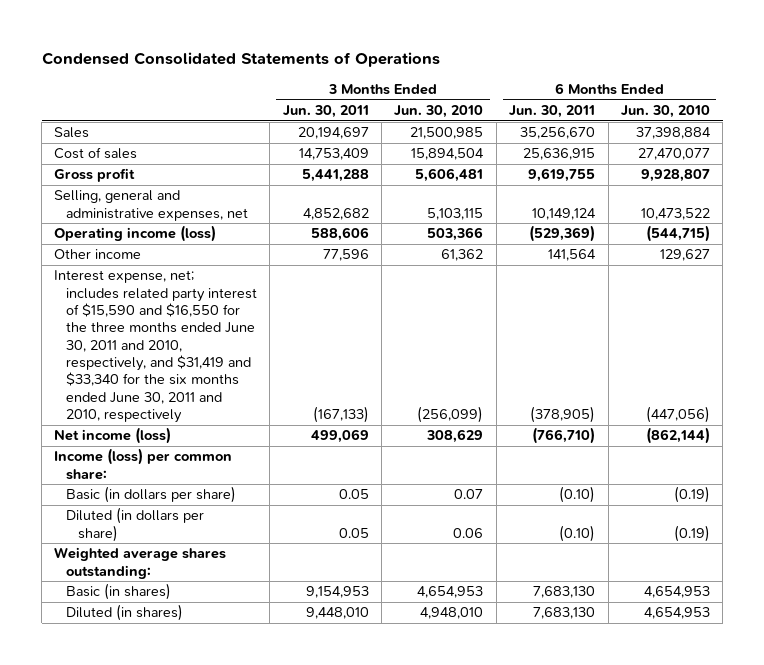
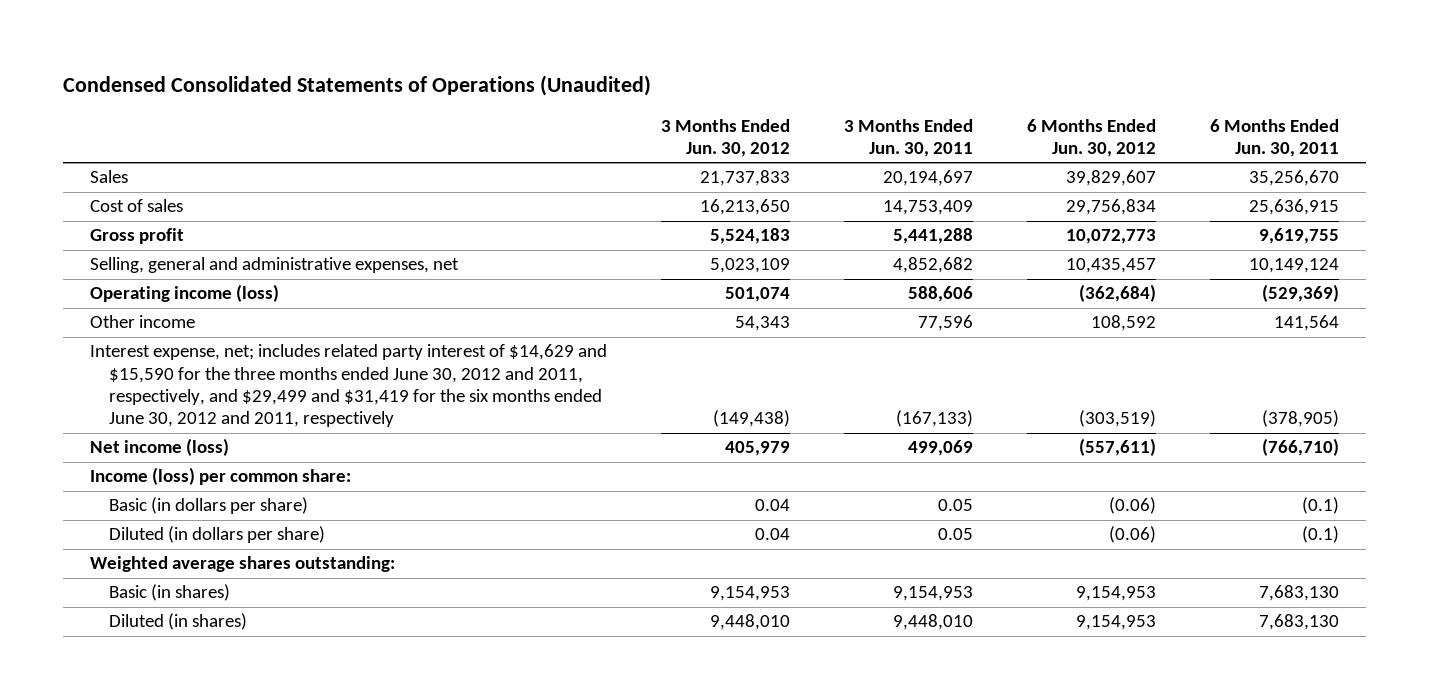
- Condensed Consolidated Statements of Operations
+ Condensed Consolidated Statements of Operations (Unaudited)
- | 3 Months Ended Jun. 30, 2011 | 3 Months Ended Jun. 30, 2010 | 6 Months Ended Jun. 30, 2011 | 6 Months Ended Jun. 30, 2010
+ | 3 Months Ended Jun. 30, 2012 | 3 Months Ended Jun. 30, 2011 | 6 Months Ended Jun. 30, 2012 | 6 Months Ended Jun. 30, 2011
- Interest expense, net; includes related party interest of $15,590 and $16,550 for the three months ended June 30, 2011 and 2010, respectively, and $31,419 and $33,340 for the six months ended June 30, 2011 and 2010, respectively | (167,133) | (256,099) | (378,905) | (447,056)
+ Interest expense, net; includes related party interest of $14,629 and $15,590 for the three months ended June 30, 2012 and 2011, respectively, and $29,499 and $31,419 for the six months ended June 30, 2012 and 2011, respectively | (149,438) | (167,133) | (303,519) | (378,905)
- Basic (in dollars per share) | 0.05 | 0.07 | (0.10) | (0.19)
- Diluted (in dollars per share) | 0.05 | 0.06 | (0.10) | (0.19)
+ Basic (in dollars per share) | 0.04 | 0.05 | (0.06) | (0.1)
+ Diluted (in dollars per share) | 0.04 | 0.05 | (0.06) | (0.1)

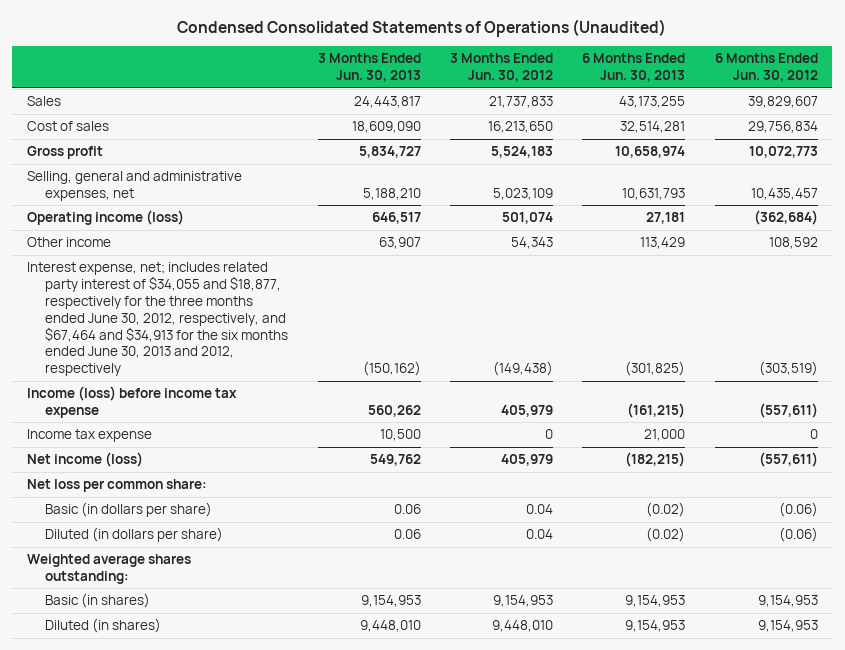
- | 3 Months Ended Jun. 30, 2012 | 3 Months Ended Jun. 30, 2011 | 6 Months Ended Jun. 30, 2012 | 6 Months Ended Jun. 30, 2011
+ | 3 Months Ended Jun. 30, 2013 | 3 Months Ended Jun. 30, 2012 | 6 Months Ended Jun. 30, 2013 | 6 Months Ended Jun. 30, 2012
- Interest expense, net; includes related party interest of $14,629 and $15,590 for the three months ended June 30, 2012 and 2011, respectively, and $29,499 and $31,419 for the six months ended June 30, 2012 and 2011, respectively | (149,438) | (167,133) | (303,519) | (378,905)
+ Interest expense, net; includes related party interest of $34,055 and $18,877, respectively for the three months ended June 30, 2012, respectively, and $67,464 and $34,913 for the six months ended June 30, 2013 and 2012, respectively | (150,162) | (149,438) | (301,825) | (303,519)
+ Income (loss) before income tax expense | 560,262 | 405,979 | (161,215) | (557,611)
+ Income tax expense | 10,500 | 0 | 21,000 | 0
- Income (loss) per common share:
+ Net loss per common share:

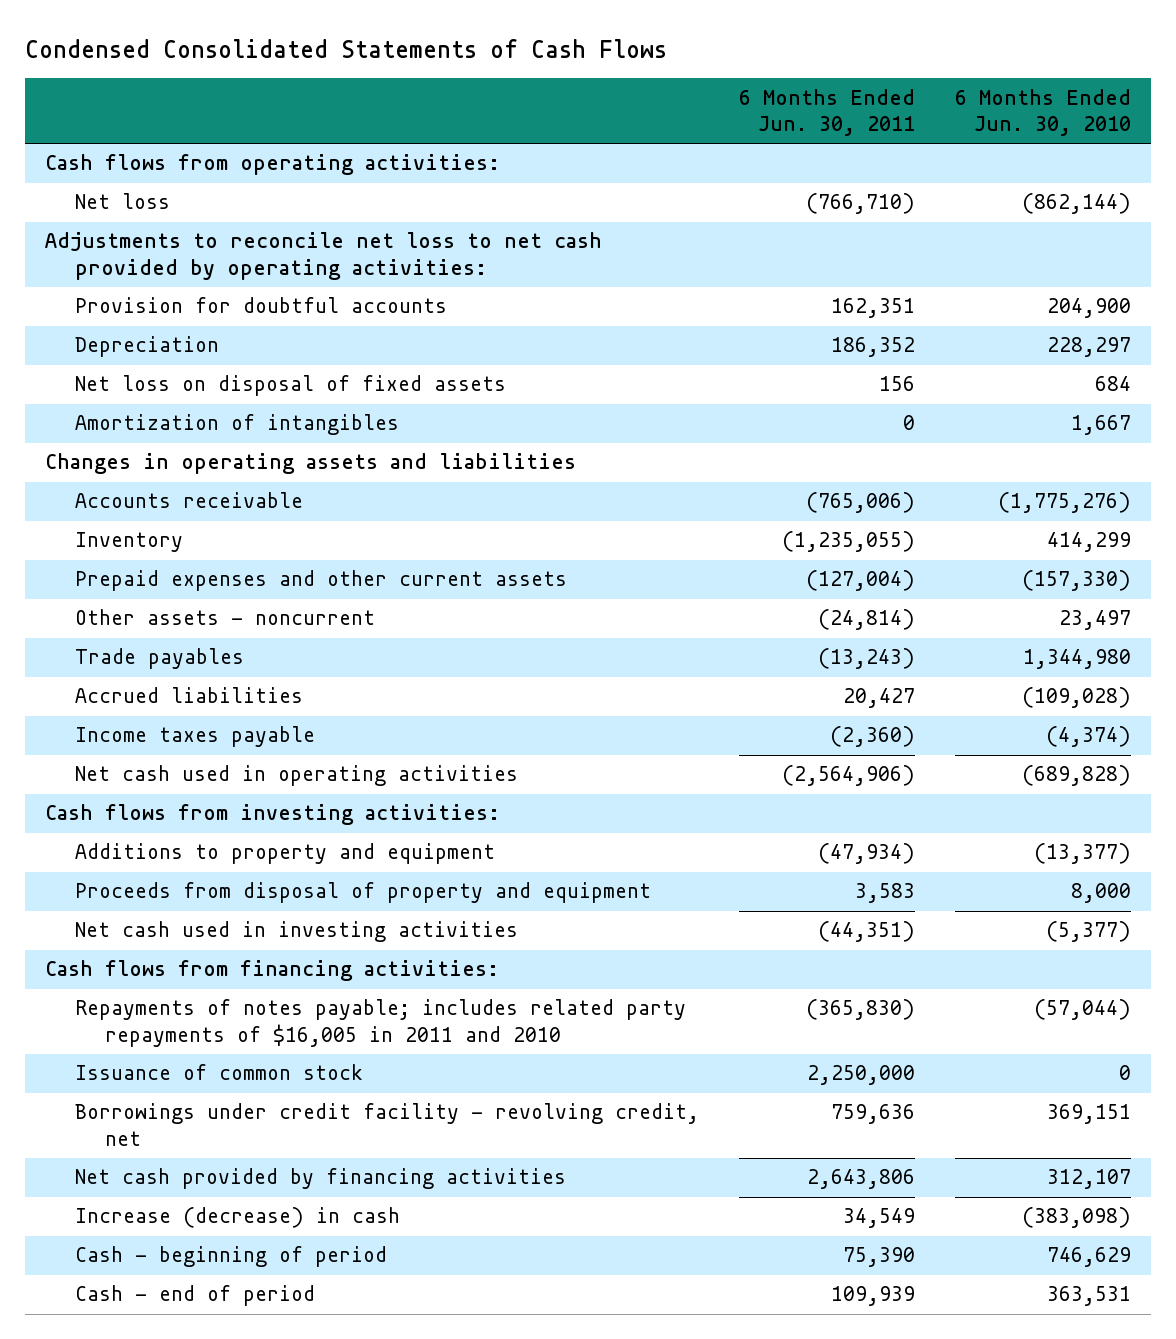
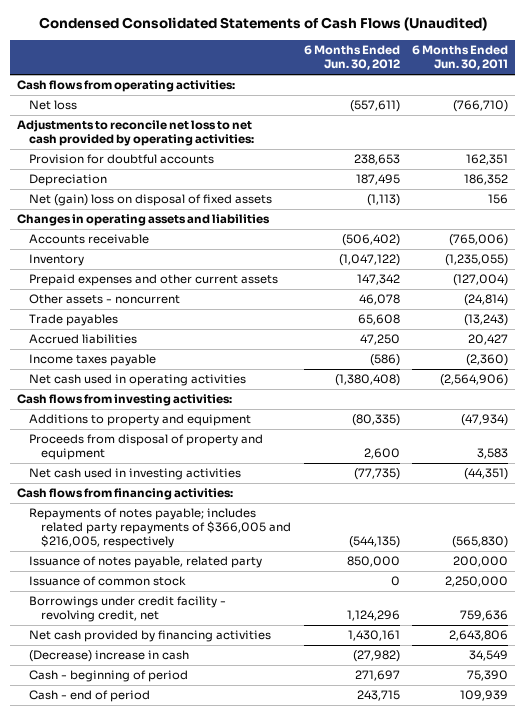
- Condensed Consolidated Statements of Cash Flows
+ Condensed Consolidated Statements of Cash Flows (Unaudited)
- | 6 Months Ended Jun. 30, 2011 | 6 Months Ended Jun. 30, 2010
+ | 6 Months Ended Jun. 30, 2012 | 6 Months Ended Jun. 30, 2011
- Net loss on disposal of fixed assets | 156 | 684
- Amortization of intangibles | 0 | 1,667
+ Net (gain) loss on disposal of fixed assets | (1,113) | 156
- Repayments of notes payable; includes related party repayments of $16,005 in 2011 and 2010 | (365,830) | (57,044)
+ Repayments of notes payable; includes related party repayments of $366,005 and $216,005, respectively | (544,135) | (565,830)
+ Issuance of notes payable, related party | 850,000 | 200,000
- Increase (decrease) in cash | 34,549 | (383,098)
+ (Decrease) increase in cash | (27,982) | 34,549

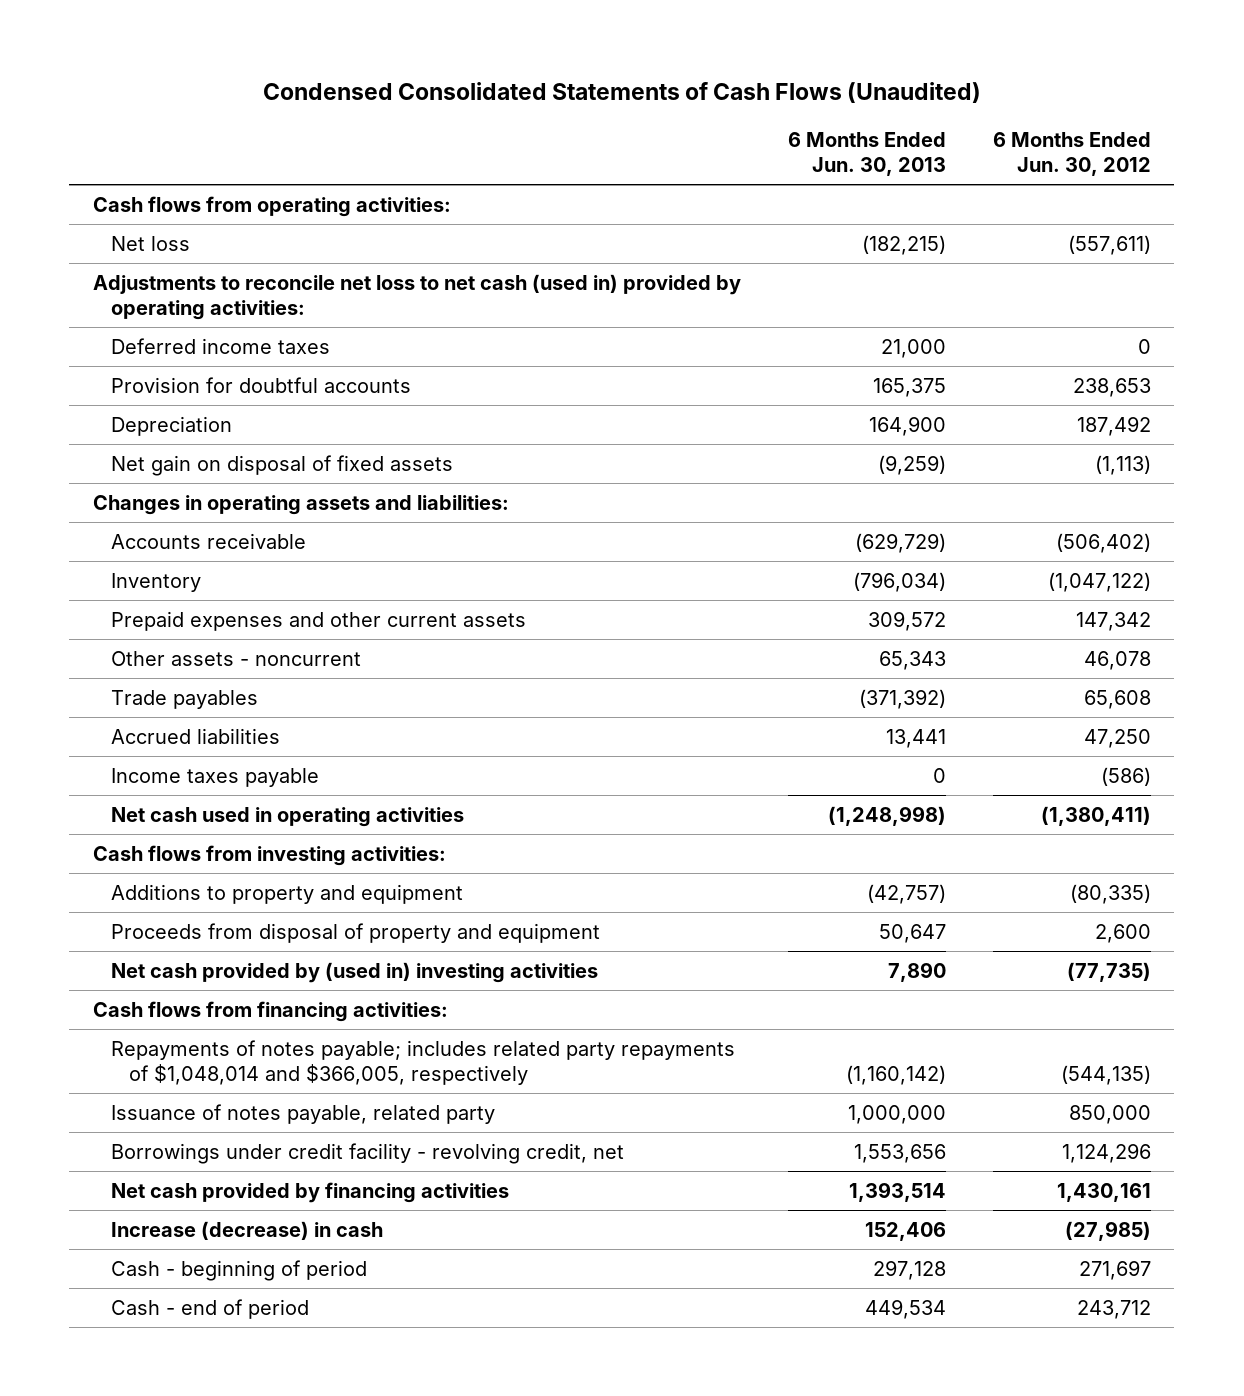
- | 6 Months Ended Jun. 30, 2012 | 6 Months Ended Jun. 30, 2011
+ | 6 Months Ended Jun. 30, 2013 | 6 Months Ended Jun. 30, 2012
- Adjustments to reconcile net loss to net cash provided by operating activities:
+ Adjustments to reconcile net loss to net cash (used in) provided by operating activities:
+ Deferred income taxes | 21,000 | 0
- Depreciation | 187,495 | 186,352
- Net (gain) loss on disposal of fixed assets | (1,113) | 156
- Changes in operating assets and liabilities
+ Depreciation | 164,900 | 187,492
+ Net gain on disposal of fixed assets | (9,259) | (1,113)
+ Changes in operating assets and liabilities:
- Net cash used in operating activities | (1,380,408) | (2,564,906)
+ Net cash used in operating activities | (1,248,998) | (1,380,411)
- Net cash used in investing activities | (77,735) | (44,351)
+ Net cash provided by (used in) investing activities | 7,890 | (77,735)
- Repayments of notes payable; includes related party repayments of $366,005 and $216,005, respectively | (544,135) | (565,830)
+ Repayments of notes payable; includes related party repayments of $1,048,014 and $366,005, respectively | (1,160,142) | (544,135)
- Issuance of common stock | 0 | 2,250,000
- (Decrease) increase in cash | (27,982) | 34,549
+ Increase (decrease) in cash | 152,406 | (27,985)
- Cash - end of period | 243,715 | 109,939
+ Cash - end of period | 449,534 | 243,712

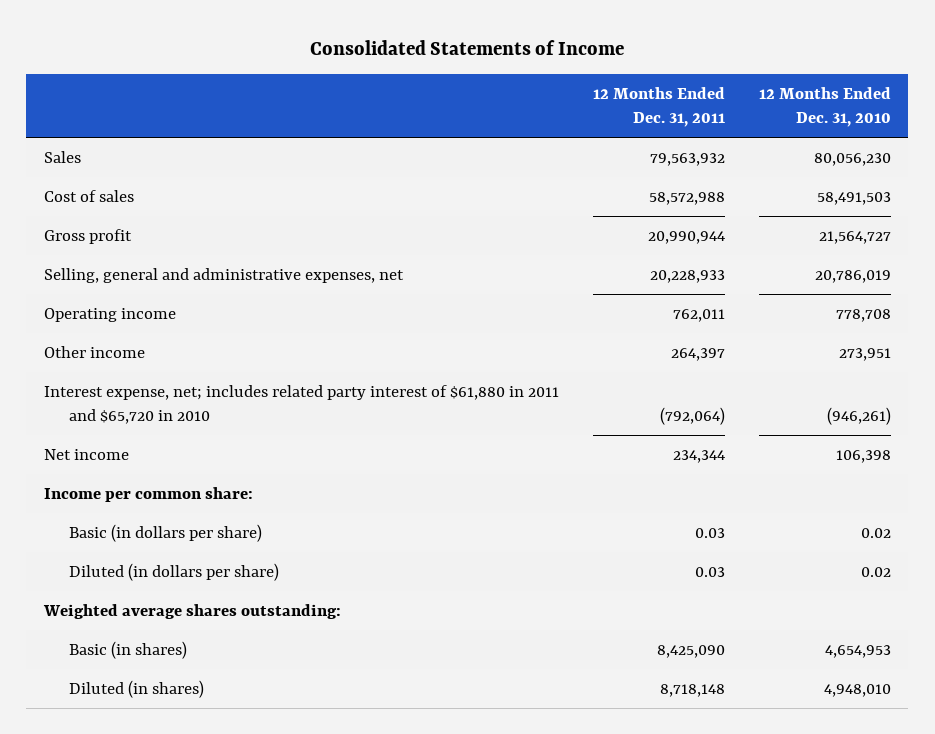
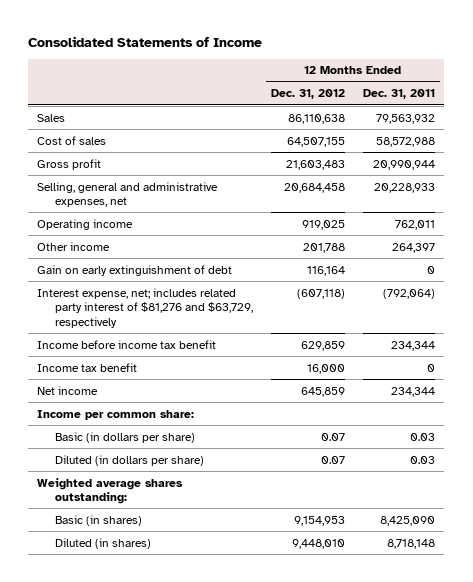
- | 12 Months Ended Dec. 31, 2011 | 12 Months Ended Dec. 31, 2010
+ | 12 Months Ended Dec. 31, 2012 | 12 Months Ended Dec. 31, 2011
- Interest expense, net; includes related party interest of $61,880 in 2011 and $65,720 in 2010 | (792,064) | (946,261)
+ Gain on early extinguishment of debt | 116,164 | 0
+ Interest expense, net; includes related party interest of $81,276 and $63,729, respectively | (607,118) | (792,064)
+ Income before income tax benefit | 629,859 | 234,344
+ Income tax benefit | 16,000 | 0

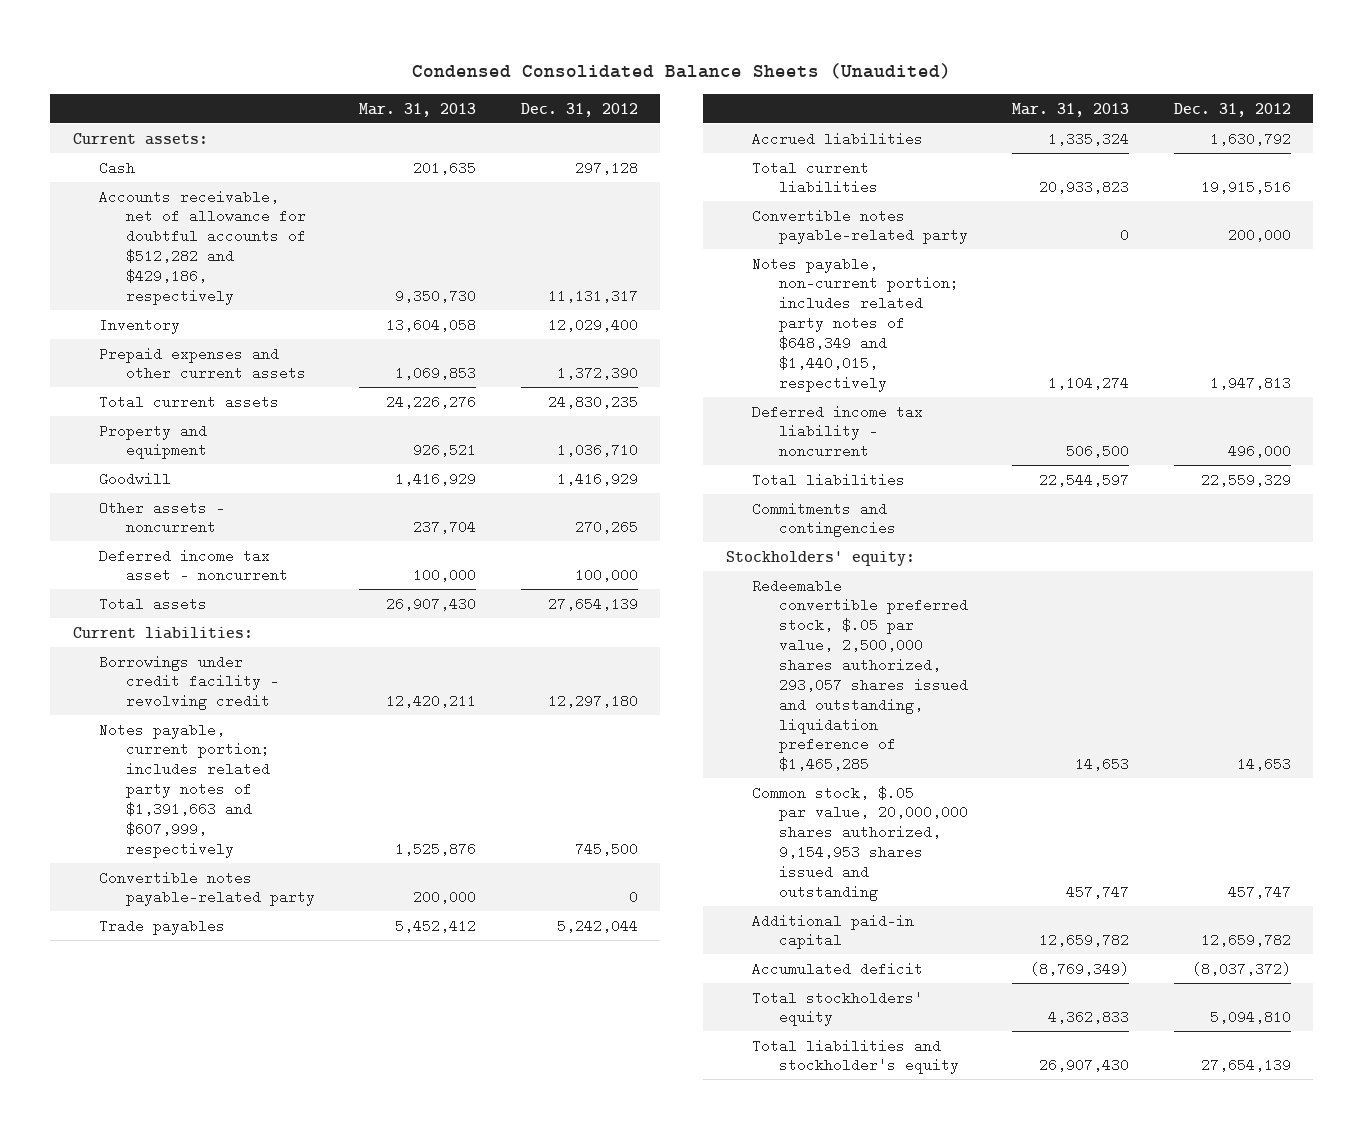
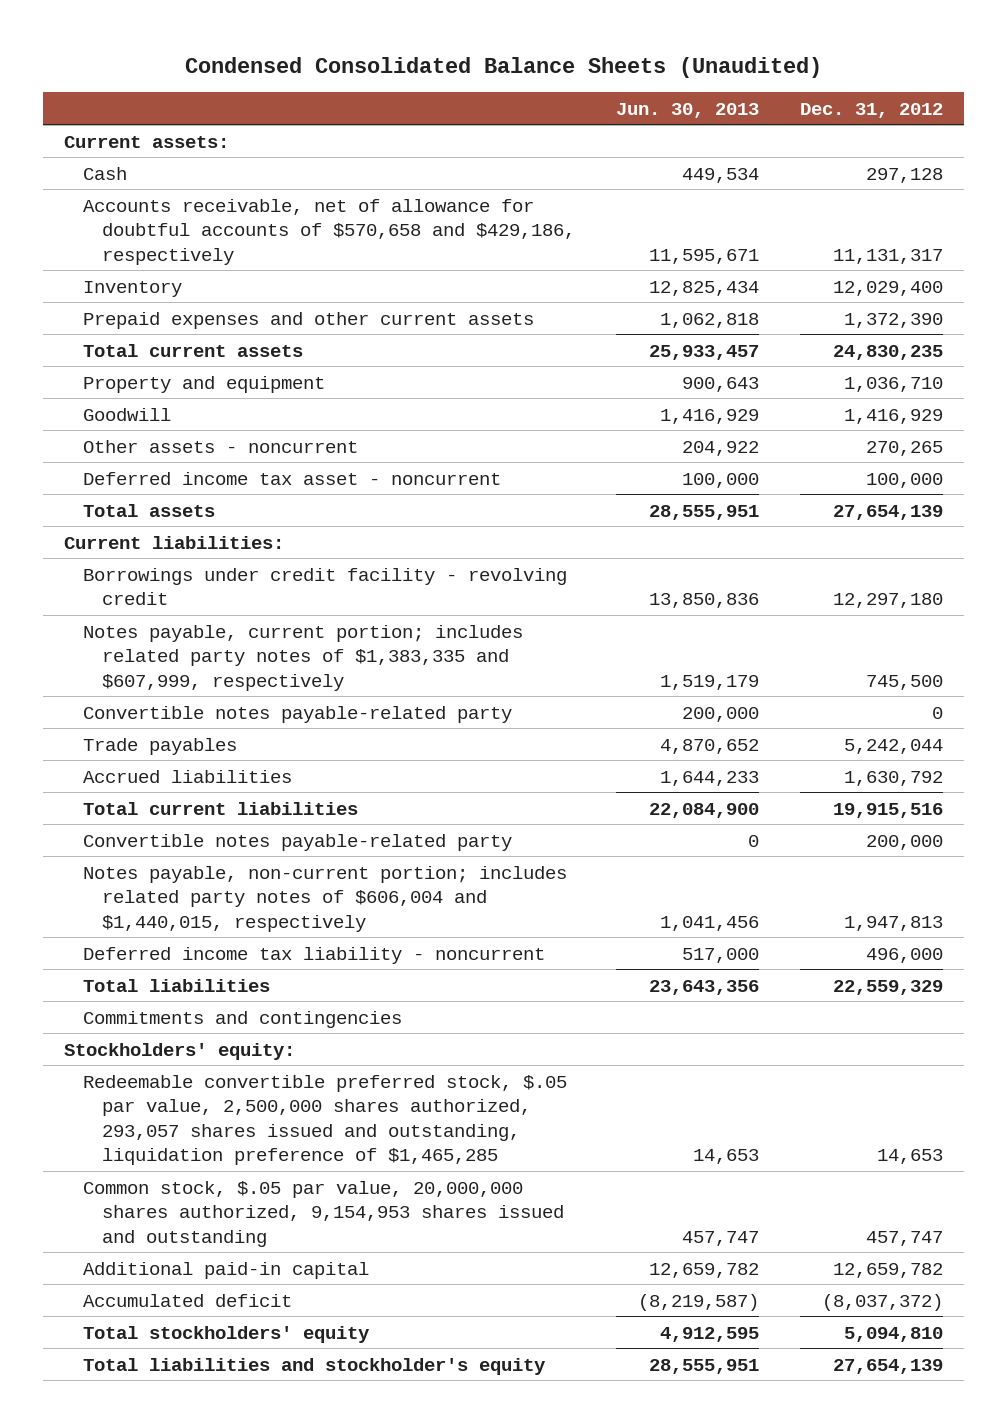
- | Mar. 31, 2013 | Dec. 31, 2012
+ | Jun. 30, 2013 | Dec. 31, 2012
- Accounts receivable, net of allowance for doubtful accounts of $512,282 and $429,186, respectively | 9,350,730 | 11,131,317
+ Accounts receivable, net of allowance for doubtful accounts of $570,658 and $429,186, respectively | 11,595,671 | 11,131,317
- Notes payable, current portion; includes related party notes of $1,391,663 and $607,999, respectively | 1,525,876 | 745,500
+ Notes payable, current portion; includes related party notes of $1,383,335 and $607,999, respectively | 1,519,179 | 745,500
- Notes payable, non-current portion; includes related party notes of $648,349 and $1,440,015, respectively | 1,104,274 | 1,947,813
+ Notes payable, non-current portion; includes related party notes of $606,004 and $1,440,015, respectively | 1,041,456 | 1,947,813

